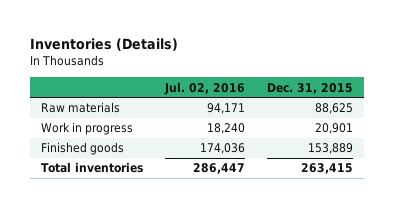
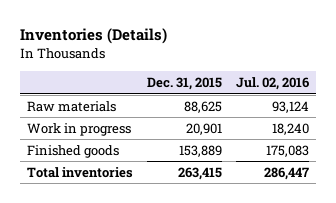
- | Jul. 02, 2016 | Dec. 31, 2015
+ | Dec. 31, 2015 | Jul. 02, 2016
- Raw materials | 94,171 | 88,625
+ Raw materials | 88,625 | 93,124
- Finished goods | 174,036 | 153,889
+ Finished goods | 153,889 | 175,083

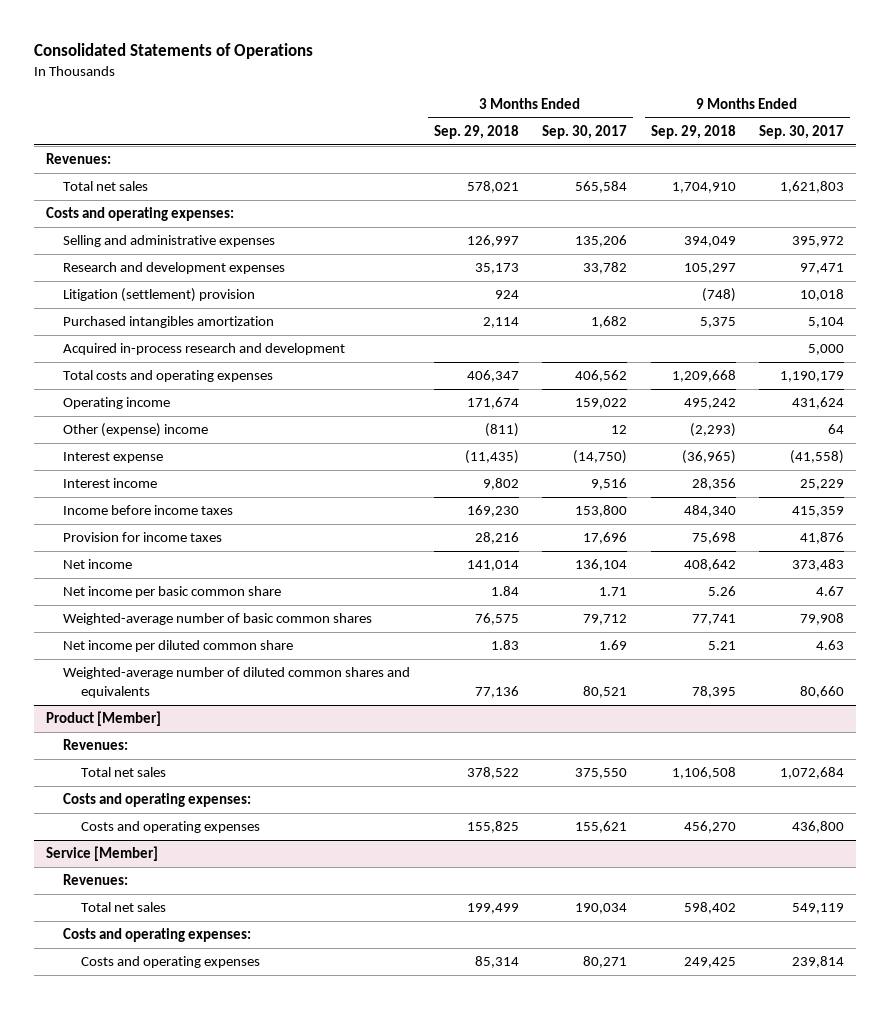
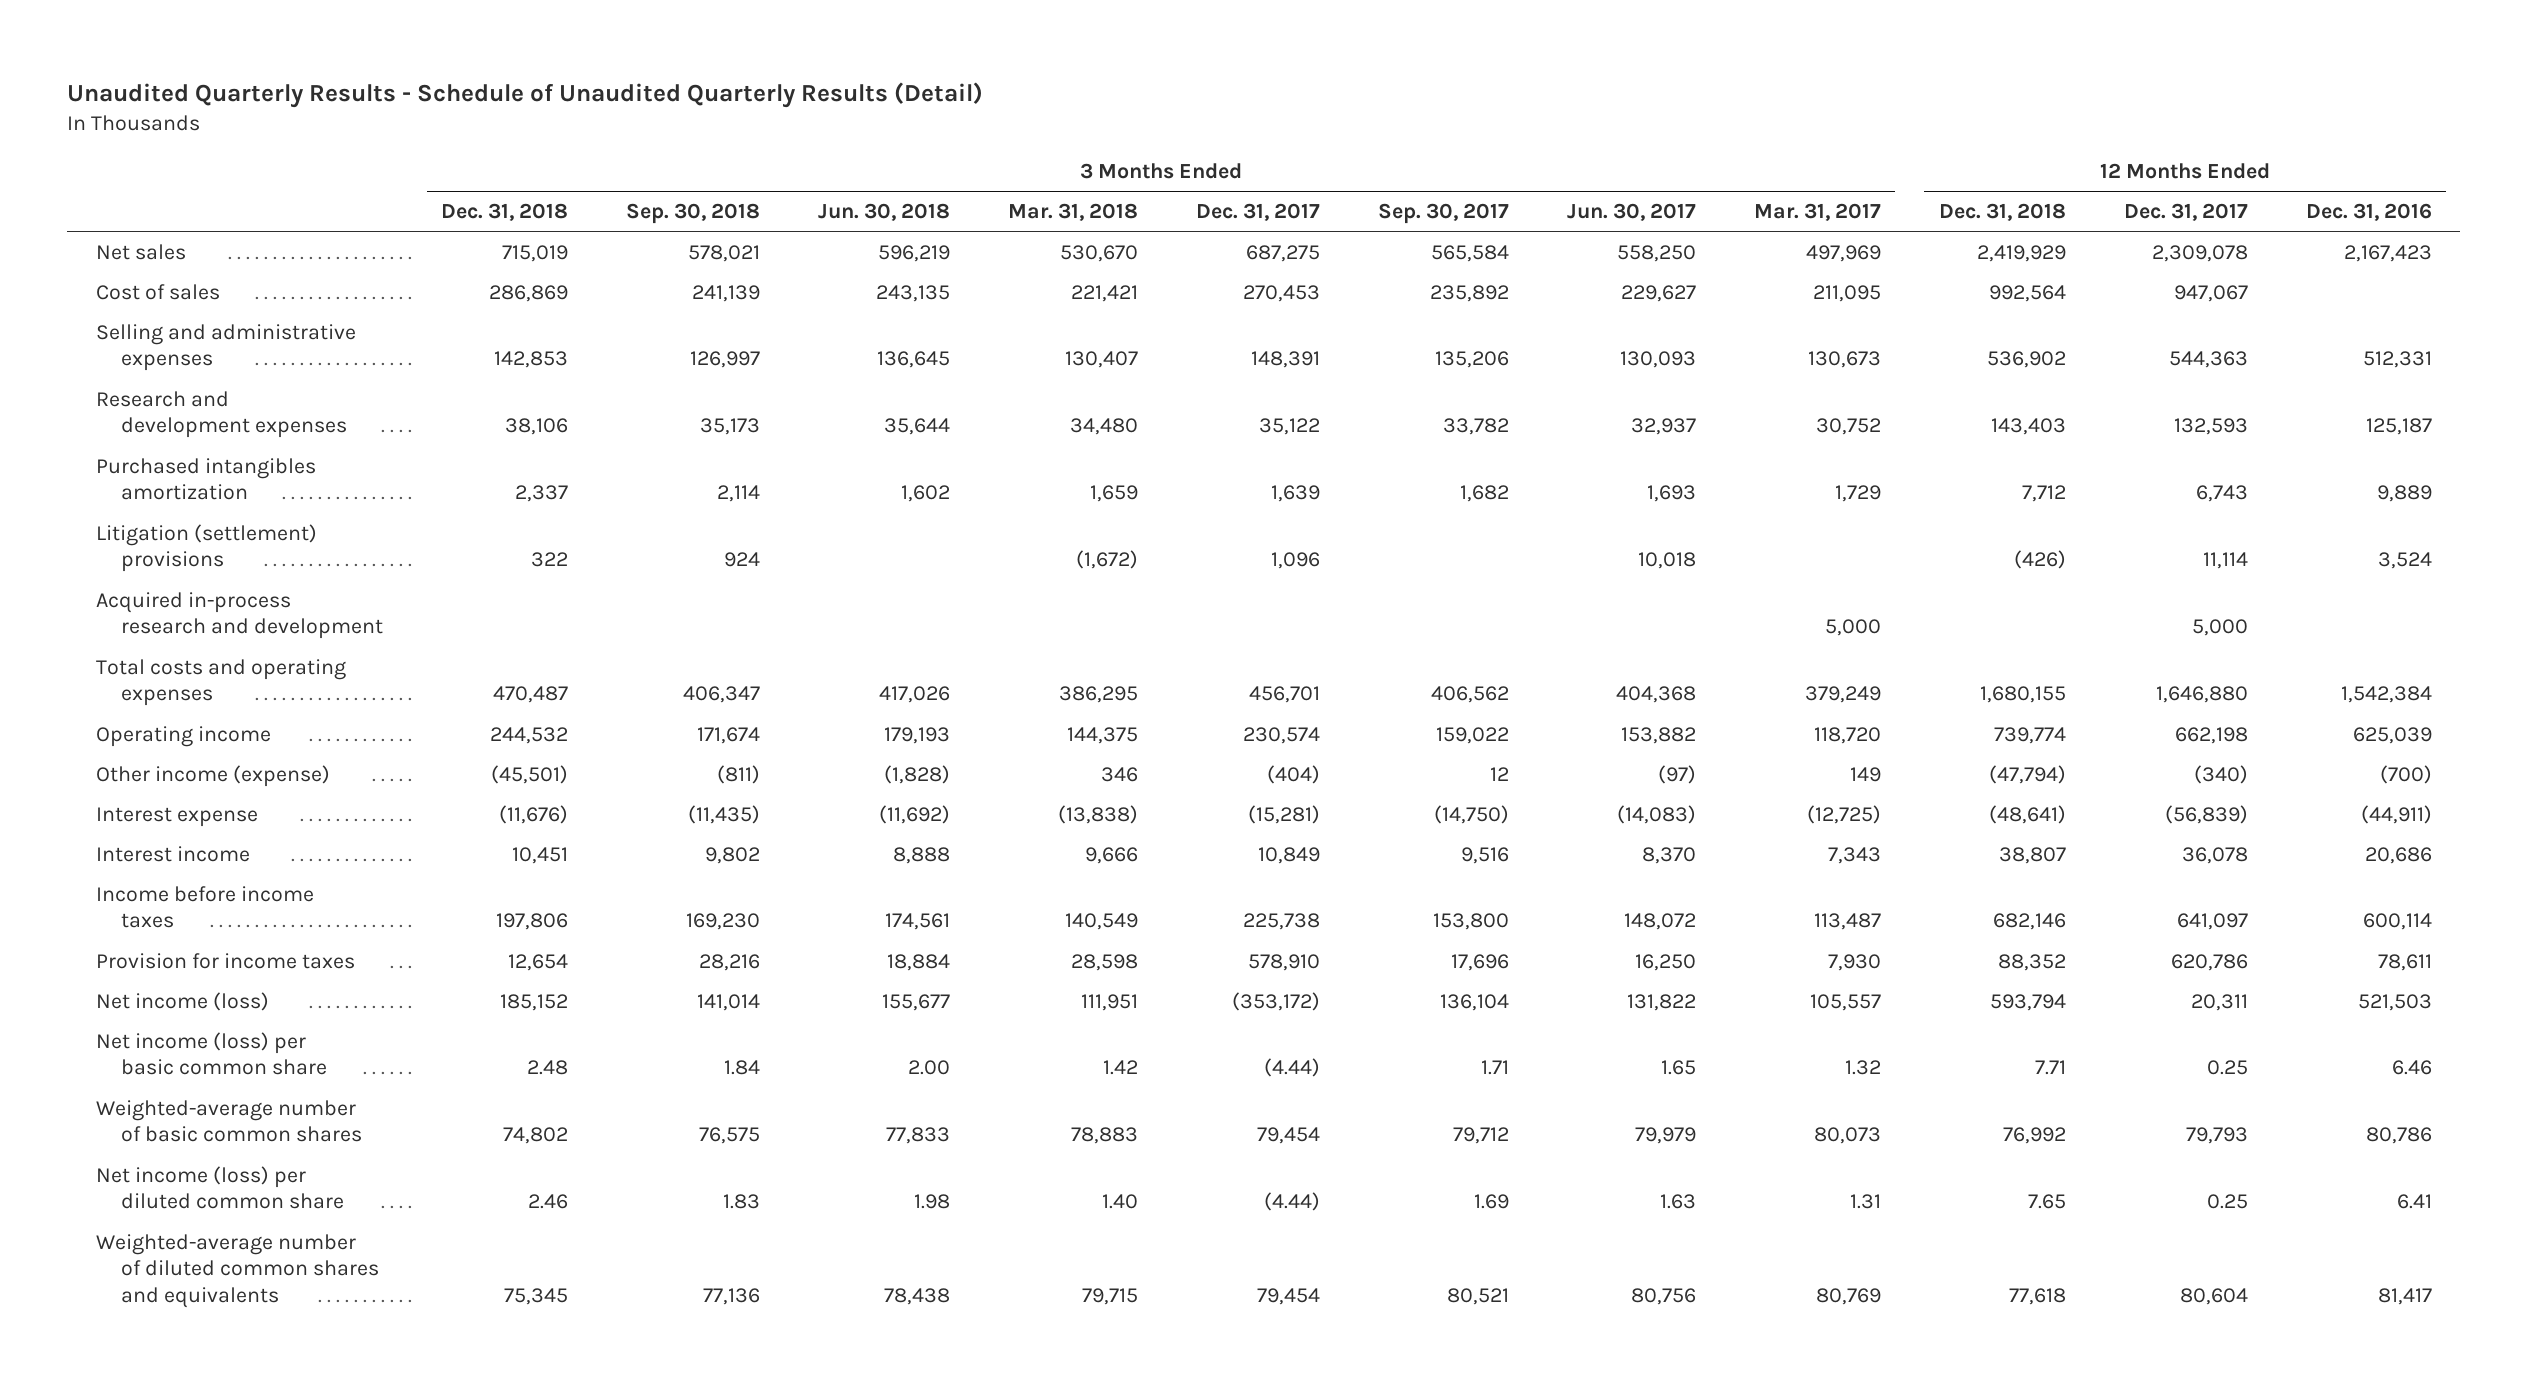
- Consolidated Statements of Operations
+ Unaudited Quarterly Results - Schedule of Unaudited Quarterly Results (Detail)
- | 3 Months Ended Sep. 29, 2018 | 3 Months Ended Sep. 30, 2017 | 9 Months Ended Sep. 29, 2018 | 9 Months Ended Sep. 30, 2017
+ | 3 Months Ended Dec. 31, 2018 | 3 Months Ended Sep. 30, 2018 | 3 Months Ended Jun. 30, 2018 | 3 Months Ended Mar. 31, 2018 | 3 Months Ended Dec. 31, 2017 | 3 Months Ended Sep. 30, 2017 | 3 Months Ended Jun. 30, 2017 | 3 Months Ended Mar. 31, 2017 | 12 Months Ended Dec. 31, 2018 | 12 Months Ended Dec. 31, 2017 | 12 Months Ended Dec. 31, 2016
- Revenues:
- Total net sales | 578,021 | 565,584 | 1,704,910 | 1,621,803
- Costs and operating expenses:
+ Net sales | 715,019 | 578,021 | 596,219 | 530,670 | 687,275 | 565,584 | 558,250 | 497,969 | 2,419,929 | 2,309,078 | 2,167,423
+ Cost of sales | 286,869 | 241,139 | 243,135 | 221,421 | 270,453 | 235,892 | 229,627 | 211,095 | 992,564 | 947,067 |
- Litigation (settlement) provision | 924 | | (748) | 10,018
+ Litigation (settlement) provisions | 322 | 924 | | (1,672) | 1,096 | | 10,018 | | (426) | 11,114 | 3,524
- Other (expense) income | (811) | 12 | (2,293) | 64
+ Other income (expense) | (45,501) | (811) | (1,828) | 346 | (404) | 12 | (97) | 149 | (47,794) | (340) | (700)
- Net income | 141,014 | 136,104 | 408,642 | 373,483
- Net income per basic common share | 1.84 | 1.71 | 5.26 | 4.67
+ Net income (loss) | 185,152 | 141,014 | 155,677 | 111,951 | (353,172) | 136,104 | 131,822 | 105,557 | 593,794 | 20,311 | 521,503
+ Net income (loss) per basic common share | 2.48 | 1.84 | 2.00 | 1.42 | (4.44) | 1.71 | 1.65 | 1.32 | 7.71 | 0.25 | 6.46
- Net income per diluted common share | 1.83 | 1.69 | 5.21 | 4.63
+ Net income (loss) per diluted common share | 2.46 | 1.83 | 1.98 | 1.40 | (4.44) | 1.69 | 1.63 | 1.31 | 7.65 | 0.25 | 6.41
- Product [Member]
- Revenues:
- Total net sales | 378,522 | 375,550 | 1,106,508 | 1,072,684
- Costs and operating expenses:
- Costs and operating expenses | 155,825 | 155,621 | 456,270 | 436,800
- Service [Member]
- Revenues:
- Total net sales | 199,499 | 190,034 | 598,402 | 549,119
- Costs and operating expenses:
- Costs and operating expenses | 85,314 | 80,271 | 249,425 | 239,814

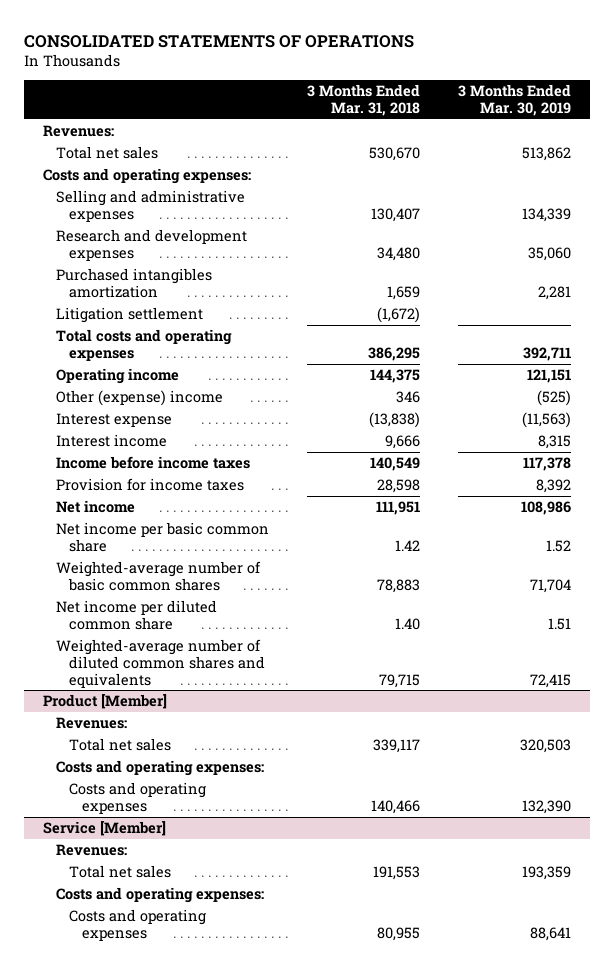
- Unaudited Quarterly Results - Schedule of Unaudited Quarterly Results (Detail)
+ CONSOLIDATED STATEMENTS OF OPERATIONS
- | 3 Months Ended Dec. 31, 2018 | 3 Months Ended Sep. 30, 2018 | 3 Months Ended Jun. 30, 2018 | 3 Months Ended Mar. 31, 2018 | 3 Months Ended Dec. 31, 2017 | 3 Months Ended Sep. 30, 2017 | 3 Months Ended Jun. 30, 2017 | 3 Months Ended Mar. 31, 2017 | 12 Months Ended Dec. 31, 2018 | 12 Months Ended Dec. 31, 2017 | 12 Months Ended Dec. 31, 2016
+ | 3 Months Ended Mar. 31, 2018 | 3 Months Ended Mar. 30, 2019
- Net sales | 715,019 | 578,021 | 596,219 | 530,670 | 687,275 | 565,584 | 558,250 | 497,969 | 2,419,929 | 2,309,078 | 2,167,423
- Cost of sales | 286,869 | 241,139 | 243,135 | 221,421 | 270,453 | 235,892 | 229,627 | 211,095 | 992,564 | 947,067 |
+ Revenues:
+ Total net sales | 530,670 | 513,862
+ Costs and operating expenses:
- Litigation (settlement) provisions | 322 | 924 | | (1,672) | 1,096 | | 10,018 | | (426) | 11,114 | 3,524
- Acquired in-process research and development | | | | | | | | 5,000 | | 5,000 |
+ Litigation settlement | (1,672) |
- Other income (expense) | (45,501) | (811) | (1,828) | 346 | (404) | 12 | (97) | 149 | (47,794) | (340) | (700)
+ Other (expense) income | 346 | (525)
- Net income (loss) | 185,152 | 141,014 | 155,677 | 111,951 | (353,172) | 136,104 | 131,822 | 105,557 | 593,794 | 20,311 | 521,503
- Net income (loss) per basic common share | 2.48 | 1.84 | 2.00 | 1.42 | (4.44) | 1.71 | 1.65 | 1.32 | 7.71 | 0.25 | 6.46
+ Net income | 111,951 | 108,986
+ Net income per basic common share | 1.42 | 1.52
- Net income (loss) per diluted common share | 2.46 | 1.83 | 1.98 | 1.40 | (4.44) | 1.69 | 1.63 | 1.31 | 7.65 | 0.25 | 6.41
+ Net income per diluted common share | 1.40 | 1.51
+ Product [Member]
+ Revenues:
+ Total net sales | 339,117 | 320,503
+ Costs and operating expenses:
+ Costs and operating expenses | 140,466 | 132,390
+ Service [Member]
+ Revenues:
+ Total net sales | 191,553 | 193,359
+ Costs and operating expenses:
+ Costs and operating expenses | 80,955 | 88,641

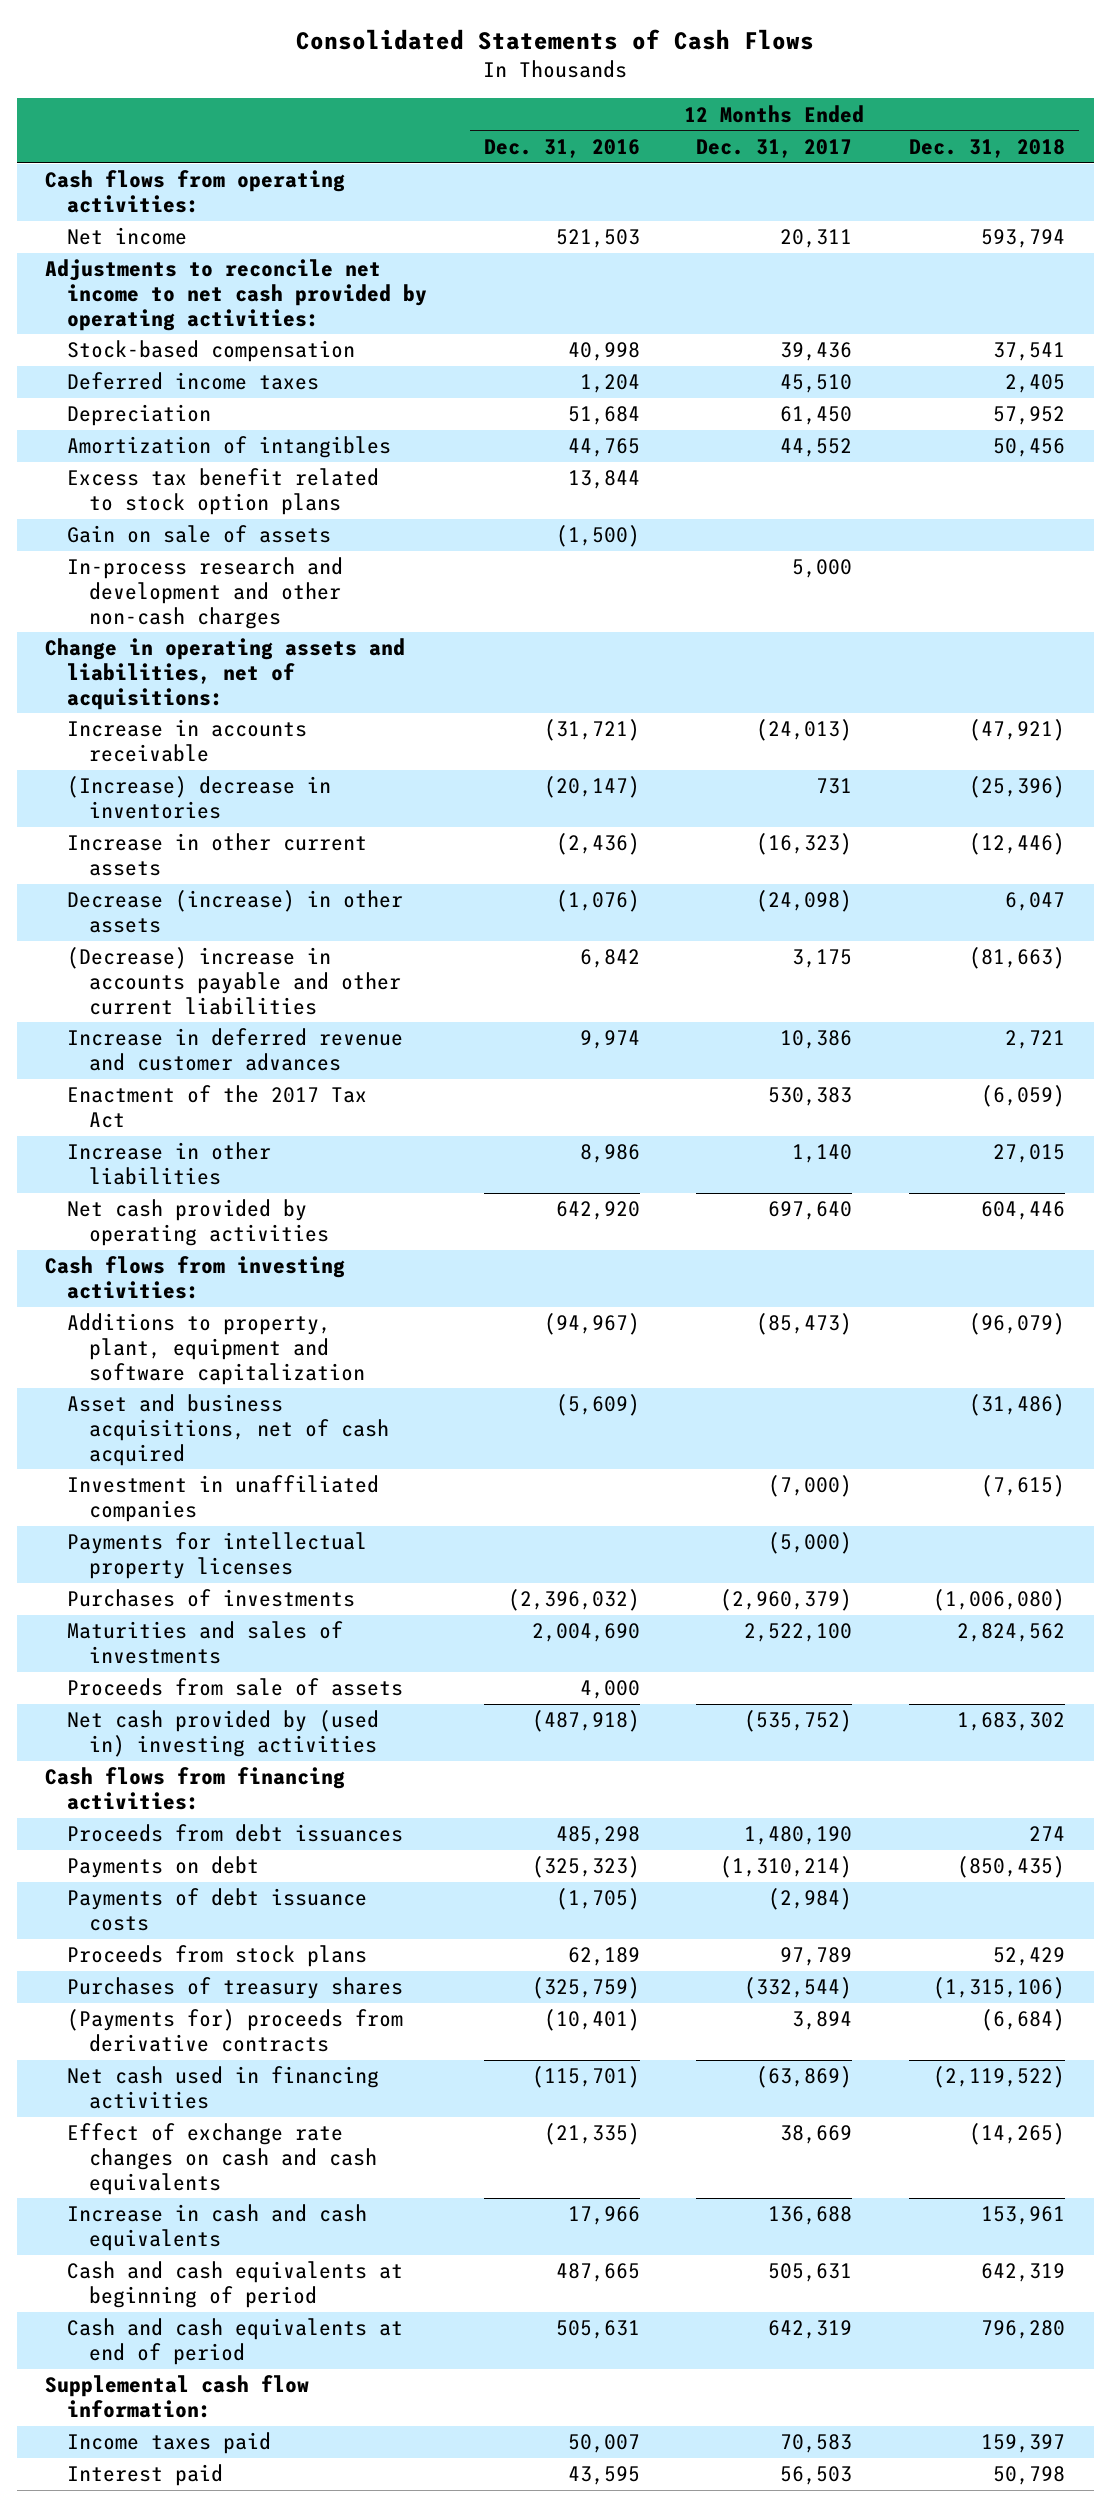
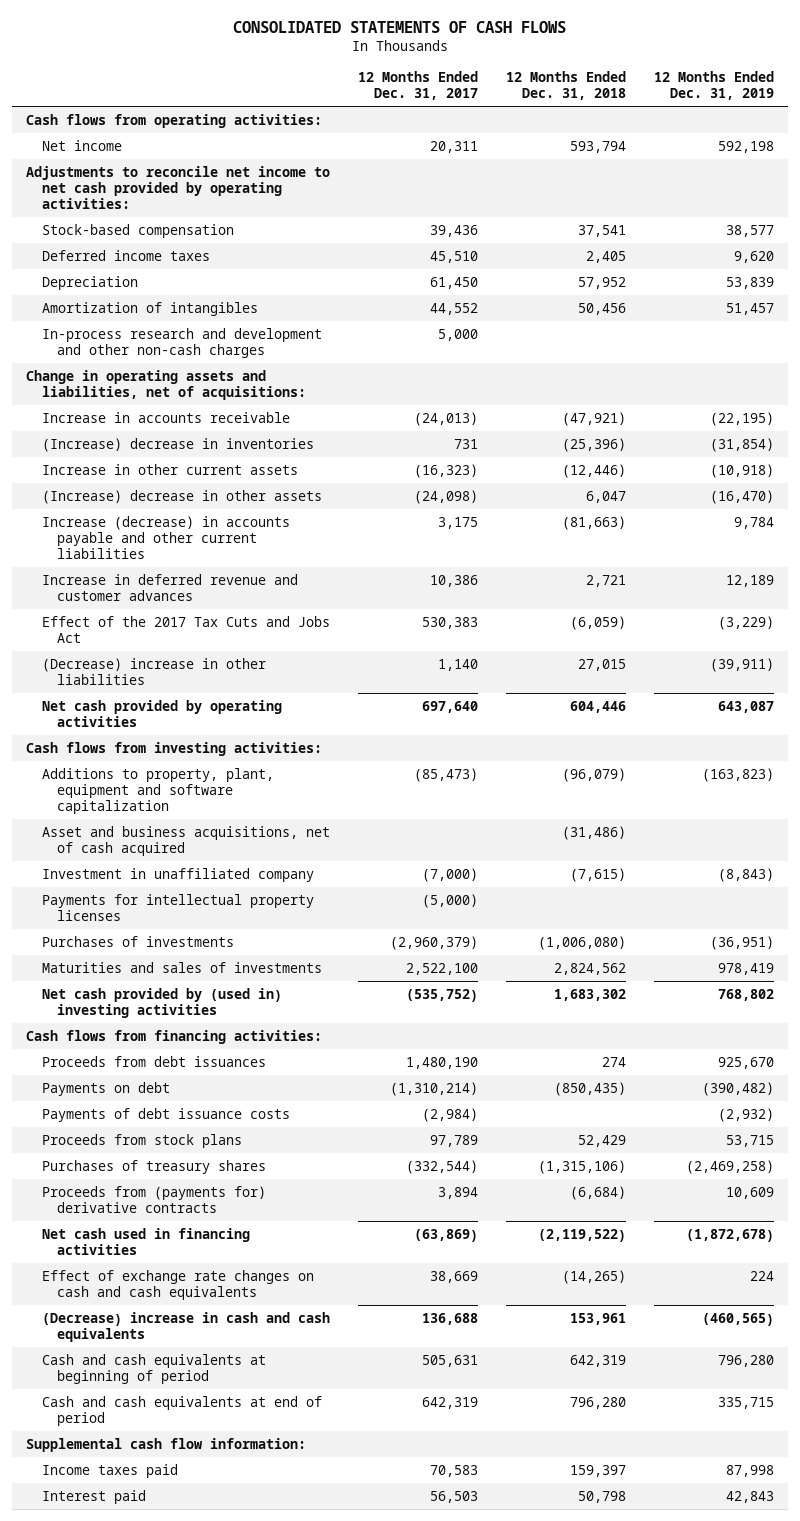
- Consolidated Statements of Cash Flows
+ CONSOLIDATED STATEMENTS OF CASH FLOWS
- | 12 Months Ended Dec. 31, 2016 | 12 Months Ended Dec. 31, 2017 | 12 Months Ended Dec. 31, 2018
+ | 12 Months Ended Dec. 31, 2017 | 12 Months Ended Dec. 31, 2018 | 12 Months Ended Dec. 31, 2019
- Excess tax benefit related to stock option plans | 13,844 | |
- Gain on sale of assets | (1,500) | |
- Decrease (increase) in other assets | (1,076) | (24,098) | 6,047
- (Decrease) increase in accounts payable and other current liabilities | 6,842 | 3,175 | (81,663)
+ (Increase) decrease in other assets | (24,098) | 6,047 | (16,470)
+ Increase (decrease) in accounts payable and other current liabilities | 3,175 | (81,663) | 9,784
- Enactment of the 2017 Tax Act | | 530,383 | (6,059)
- Increase in other liabilities | 8,986 | 1,140 | 27,015
+ Effect of the 2017 Tax Cuts and Jobs Act | 530,383 | (6,059) | (3,229)
+ (Decrease) increase in other liabilities | 1,140 | 27,015 | (39,911)
- Investment in unaffiliated companies | | (7,000) | (7,615)
+ Investment in unaffiliated company | (7,000) | (7,615) | (8,843)
- Proceeds from sale of assets | 4,000 | |
- (Payments for) proceeds from derivative contracts | (10,401) | 3,894 | (6,684)
+ Proceeds from (payments for) derivative contracts | 3,894 | (6,684) | 10,609
- Increase in cash and cash equivalents | 17,966 | 136,688 | 153,961
+ (Decrease) increase in cash and cash equivalents | 136,688 | 153,961 | (460,565)

